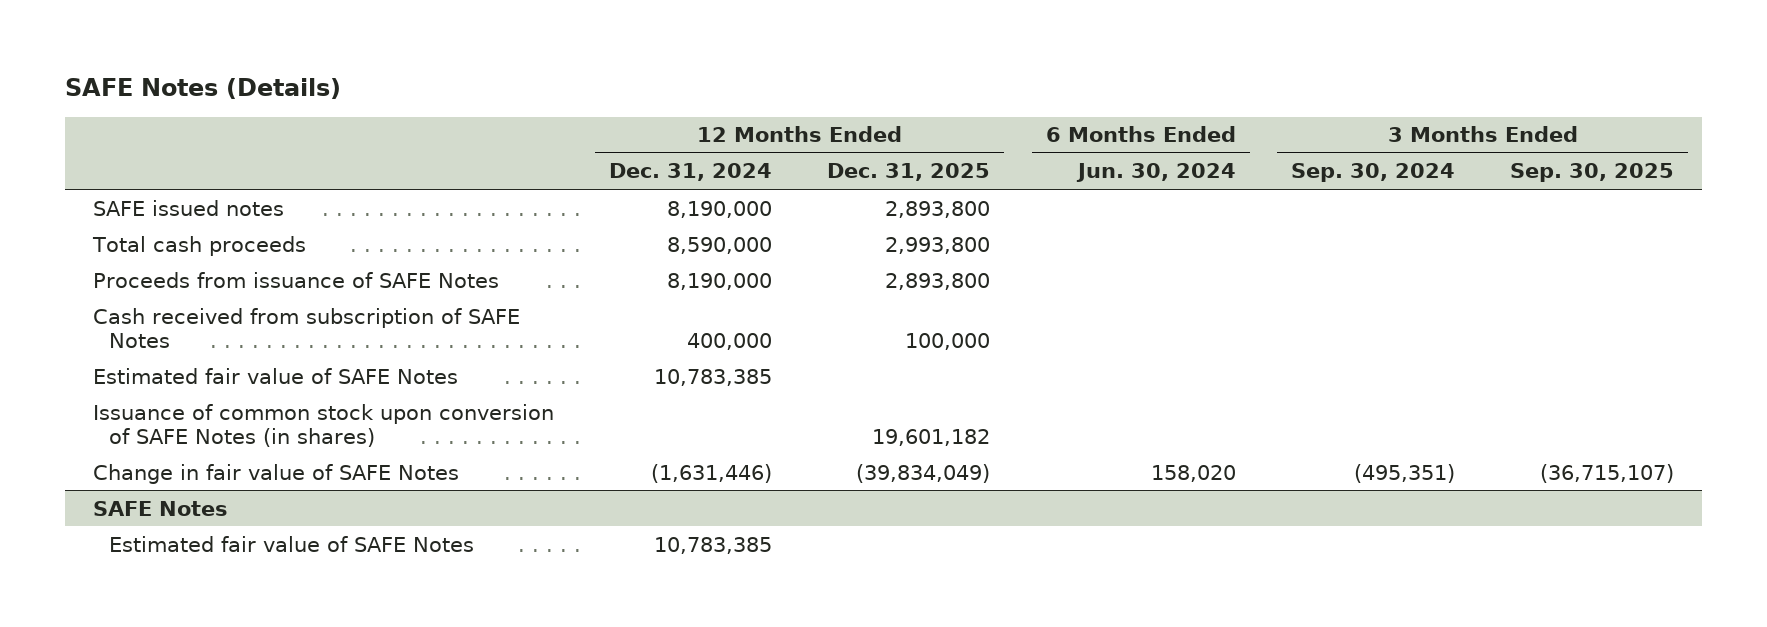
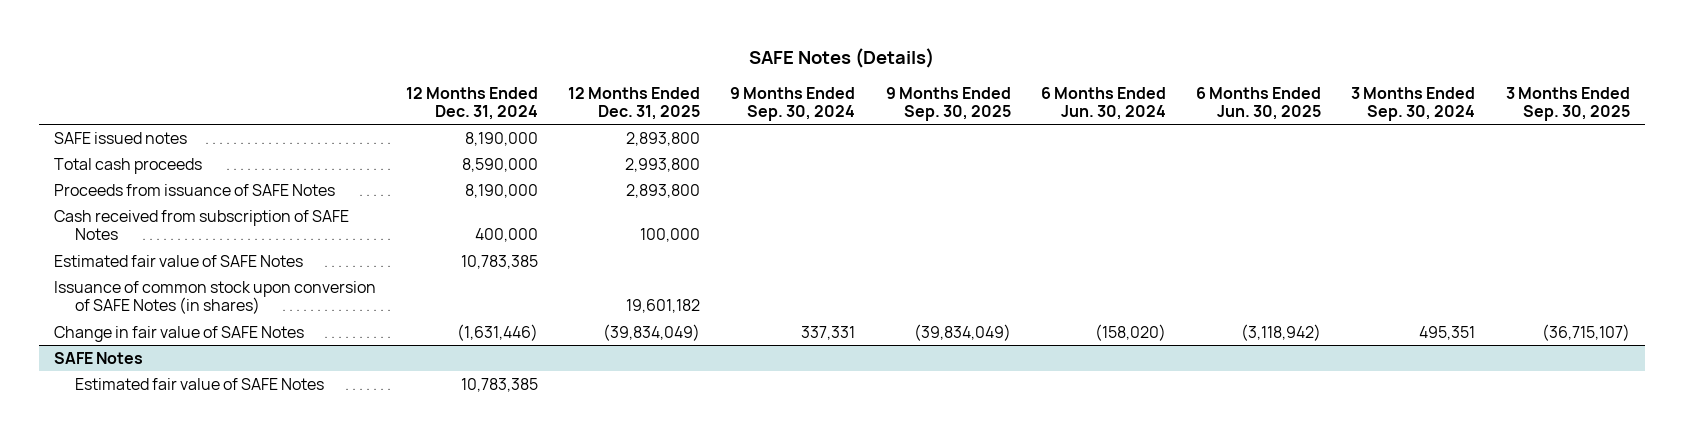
- | 12 Months Ended Dec. 31, 2024 | 12 Months Ended Dec. 31, 2025 | 6 Months Ended Jun. 30, 2024 | 3 Months Ended Sep. 30, 2024 | 3 Months Ended Sep. 30, 2025
+ | 12 Months Ended Dec. 31, 2024 | 12 Months Ended Dec. 31, 2025 | 9 Months Ended Sep. 30, 2024 | 9 Months Ended Sep. 30, 2025 | 6 Months Ended Jun. 30, 2024 | 6 Months Ended Jun. 30, 2025 | 3 Months Ended Sep. 30, 2024 | 3 Months Ended Sep. 30, 2025
- Change in fair value of SAFE Notes | (1,631,446) | (39,834,049) | 158,020 | (495,351) | (36,715,107)
+ Change in fair value of SAFE Notes | (1,631,446) | (39,834,049) | 337,331 | (39,834,049) | (158,020) | (3,118,942) | 495,351 | (36,715,107)

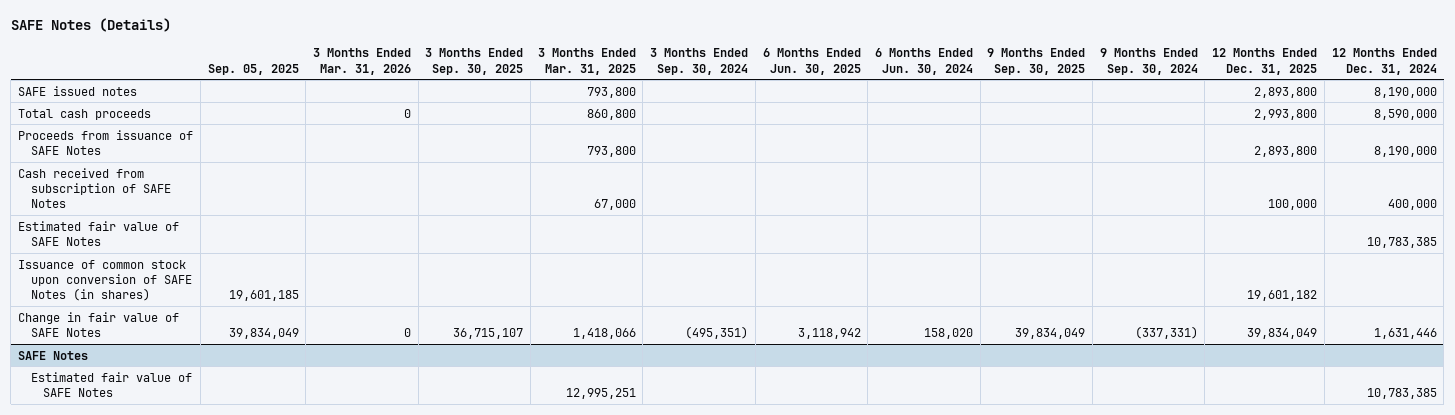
- | 12 Months Ended Dec. 31, 2024 | 12 Months Ended Dec. 31, 2025 | 9 Months Ended Sep. 30, 2024 | 9 Months Ended Sep. 30, 2025 | 6 Months Ended Jun. 30, 2024 | 6 Months Ended Jun. 30, 2025 | 3 Months Ended Sep. 30, 2024 | 3 Months Ended Sep. 30, 2025
+ | Sep. 05, 2025 | 3 Months Ended Mar. 31, 2026 | 3 Months Ended Sep. 30, 2025 | 3 Months Ended Mar. 31, 2025 | 3 Months Ended Sep. 30, 2024 | 6 Months Ended Jun. 30, 2025 | 6 Months Ended Jun. 30, 2024 | 9 Months Ended Sep. 30, 2025 | 9 Months Ended Sep. 30, 2024 | 12 Months Ended Dec. 31, 2025 | 12 Months Ended Dec. 31, 2024
- Change in fair value of SAFE Notes | (1,631,446) | (39,834,049) | 337,331 | (39,834,049) | (158,020) | (3,118,942) | 495,351 | (36,715,107)
+ Change in fair value of SAFE Notes | 39,834,049 | 0 | 36,715,107 | 1,418,066 | (495,351) | 3,118,942 | 158,020 | 39,834,049 | (337,331) | 39,834,049 | 1,631,446

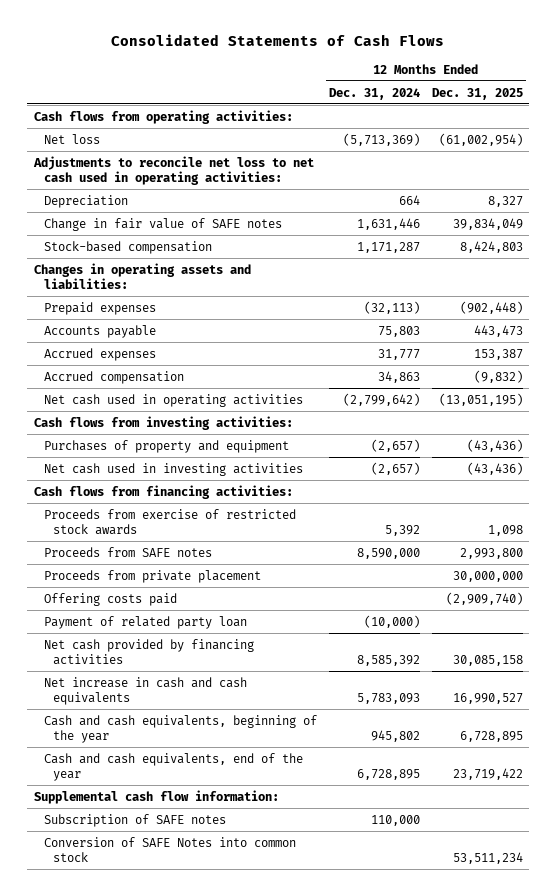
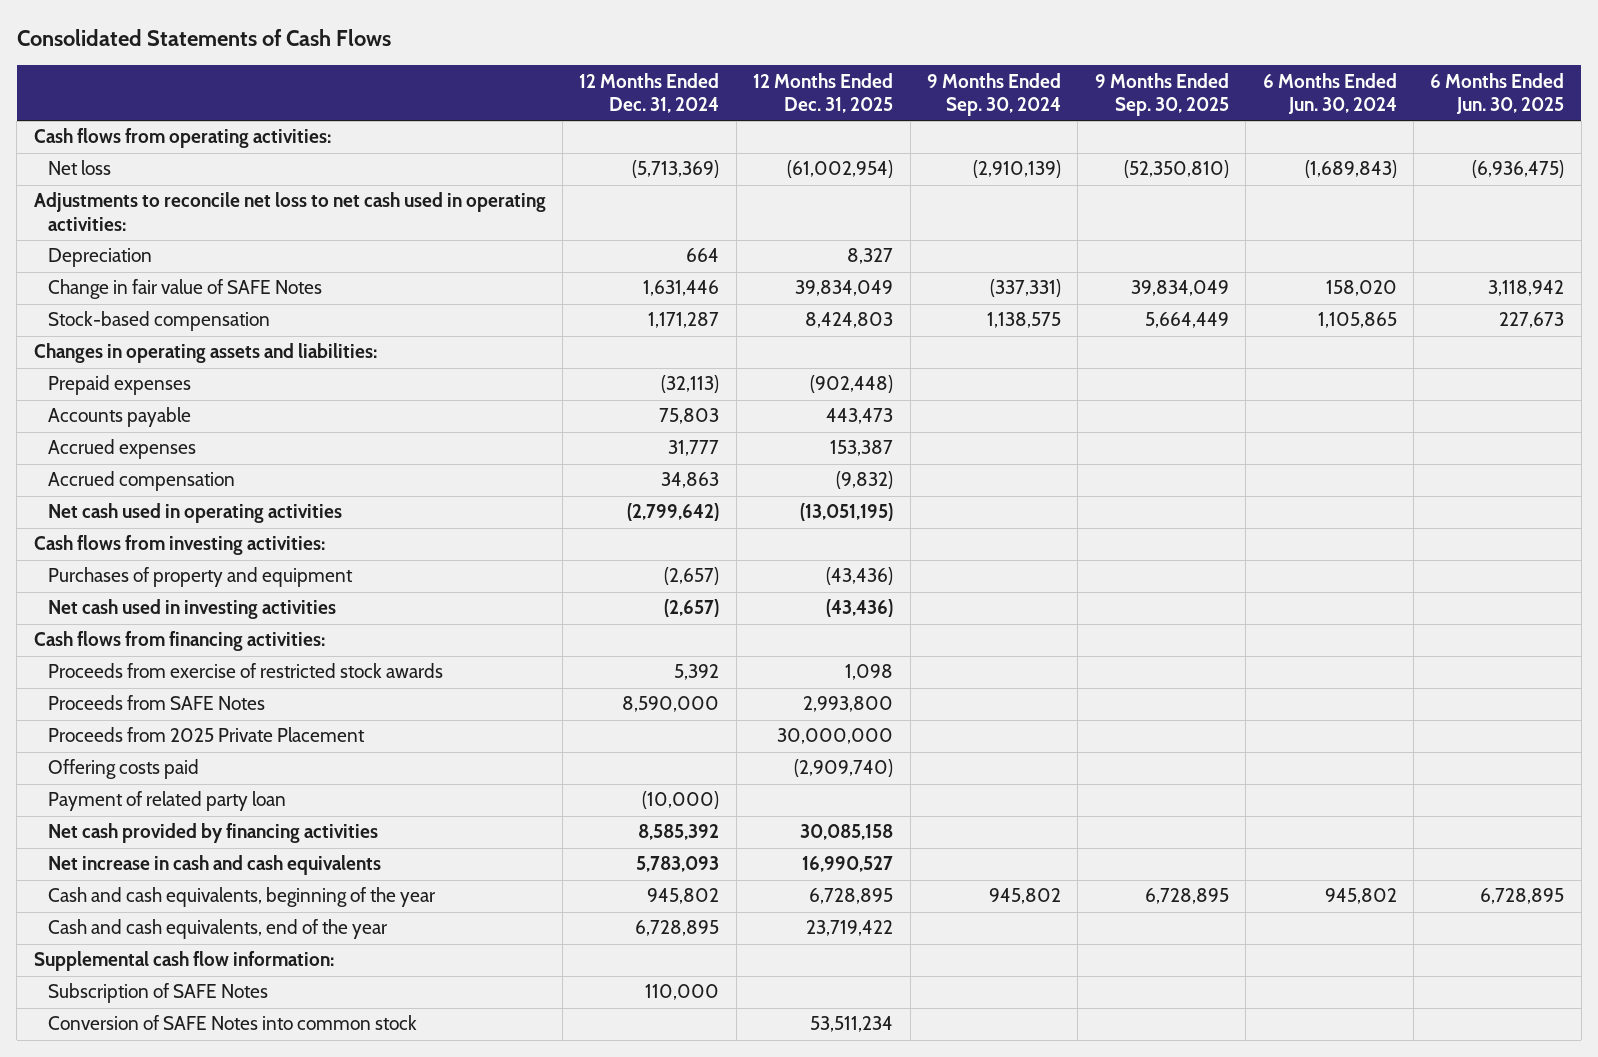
- | 12 Months Ended Dec. 31, 2024 | 12 Months Ended Dec. 31, 2025
+ | 12 Months Ended Dec. 31, 2024 | 12 Months Ended Dec. 31, 2025 | 9 Months Ended Sep. 30, 2024 | 9 Months Ended Sep. 30, 2025 | 6 Months Ended Jun. 30, 2024 | 6 Months Ended Jun. 30, 2025
- Change in fair value of SAFE notes | 1,631,446 | 39,834,049
+ Change in fair value of SAFE Notes | 1,631,446 | 39,834,049 | (337,331) | 39,834,049 | 158,020 | 3,118,942
- Proceeds from SAFE notes | 8,590,000 | 2,993,800
- Proceeds from private placement | | 30,000,000
+ Proceeds from SAFE Notes | 8,590,000 | 2,993,800 | | | |
+ Proceeds from 2025 Private Placement | | 30,000,000 | | | |
- Subscription of SAFE notes | 110,000 |
+ Subscription of SAFE Notes | 110,000 | | | | |

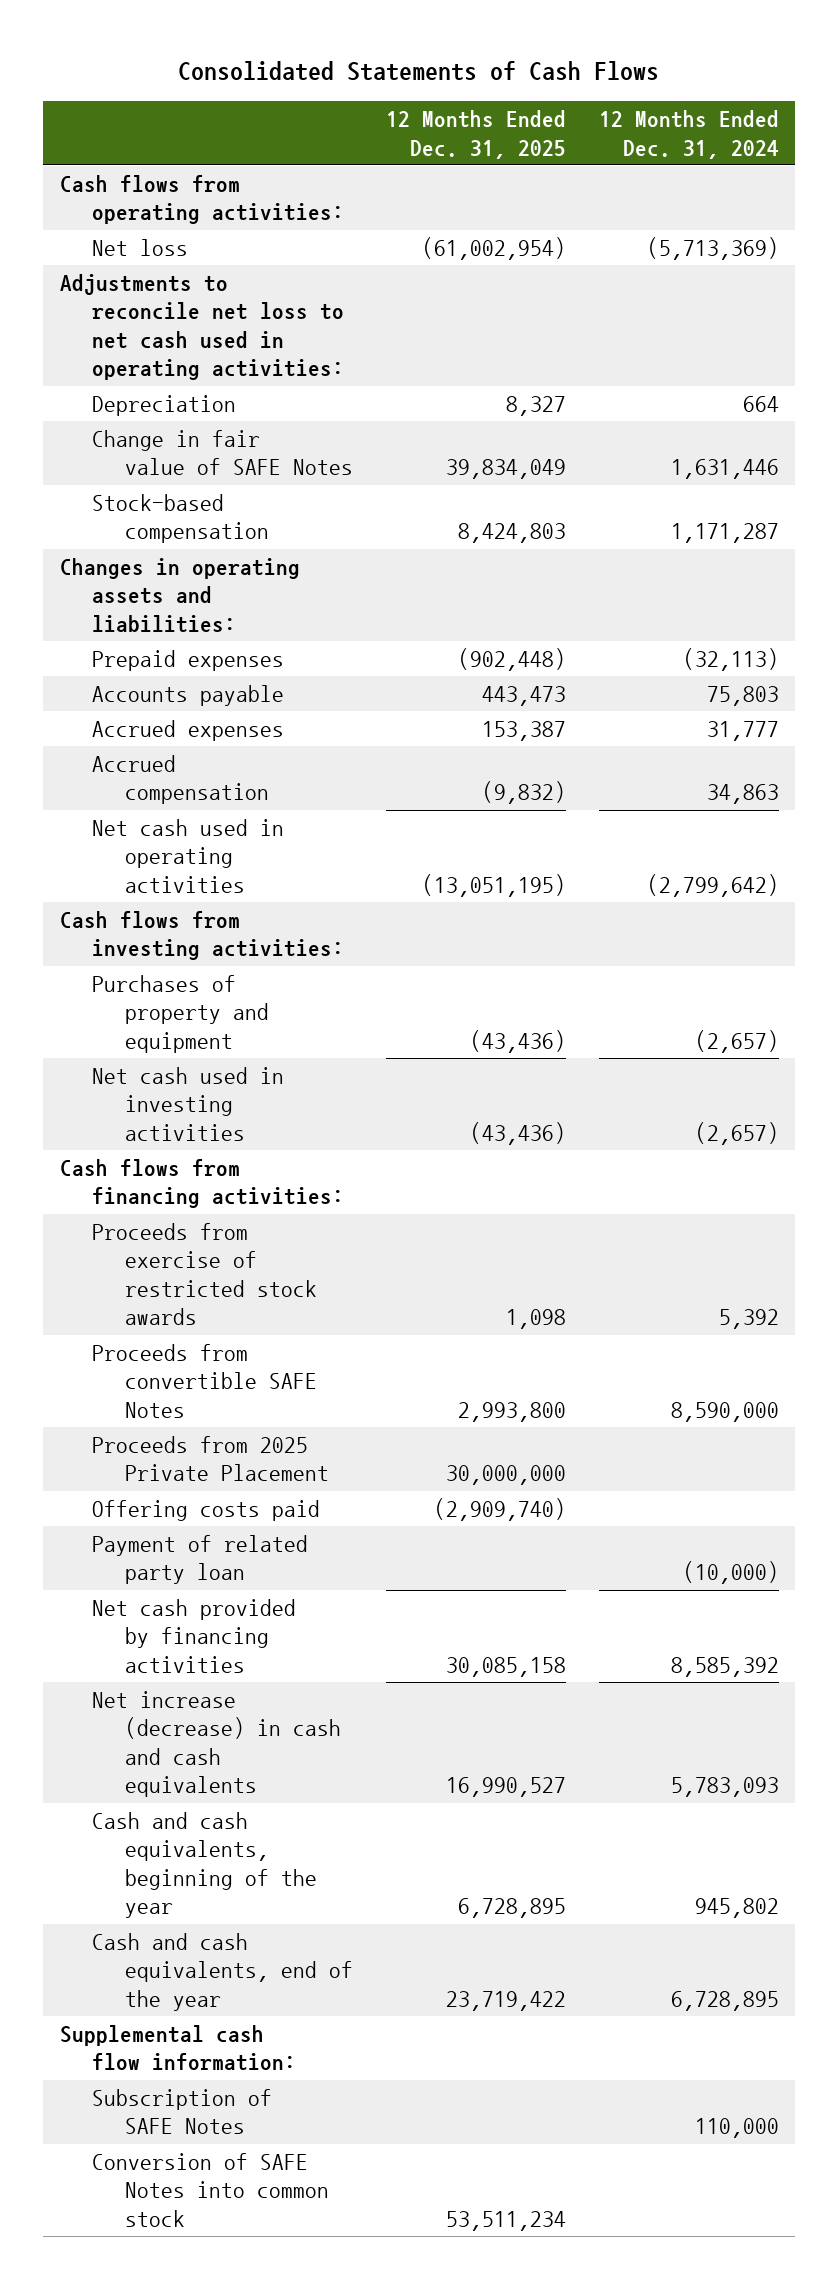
- | 12 Months Ended Dec. 31, 2024 | 12 Months Ended Dec. 31, 2025 | 9 Months Ended Sep. 30, 2024 | 9 Months Ended Sep. 30, 2025 | 6 Months Ended Jun. 30, 2024 | 6 Months Ended Jun. 30, 2025
+ | 12 Months Ended Dec. 31, 2025 | 12 Months Ended Dec. 31, 2024
- Proceeds from SAFE Notes | 8,590,000 | 2,993,800 | | | |
+ Proceeds from convertible SAFE Notes | 2,993,800 | 8,590,000
- Net increase in cash and cash equivalents | 5,783,093 | 16,990,527 | | | |
+ Net increase (decrease) in cash and cash equivalents | 16,990,527 | 5,783,093

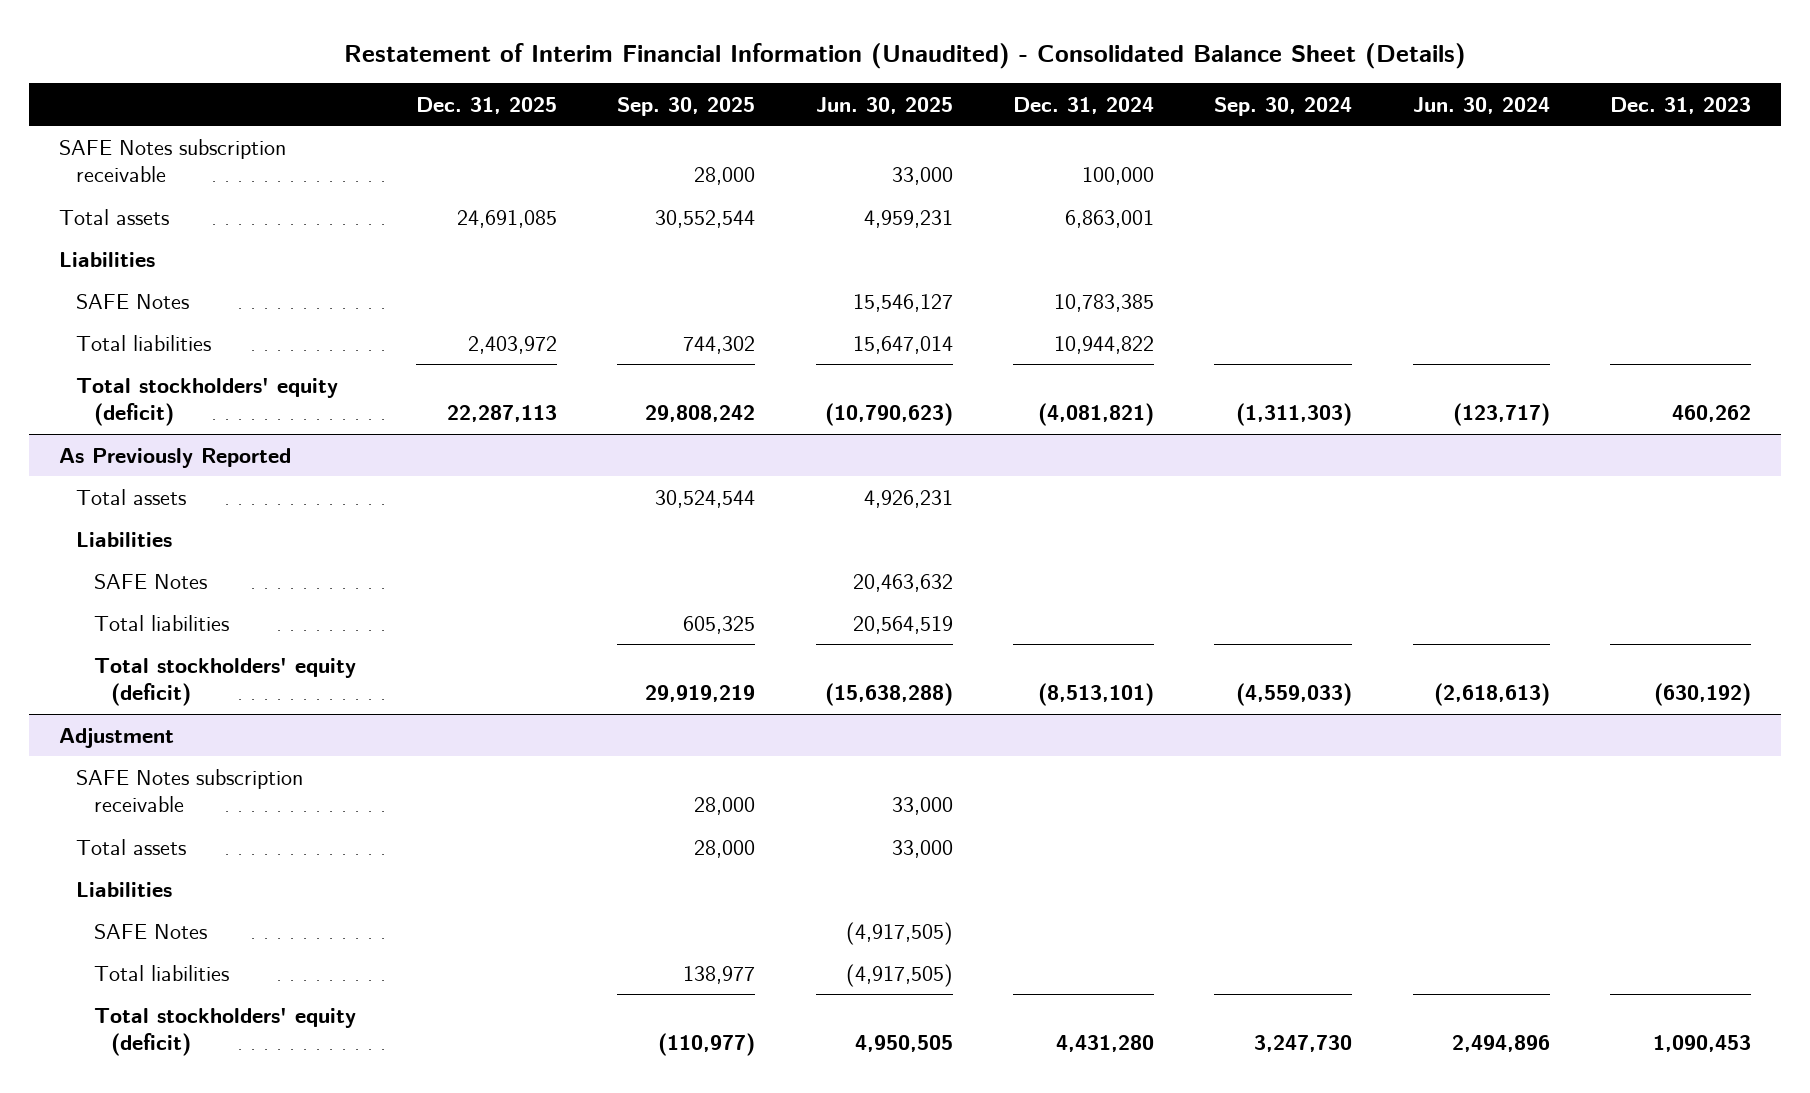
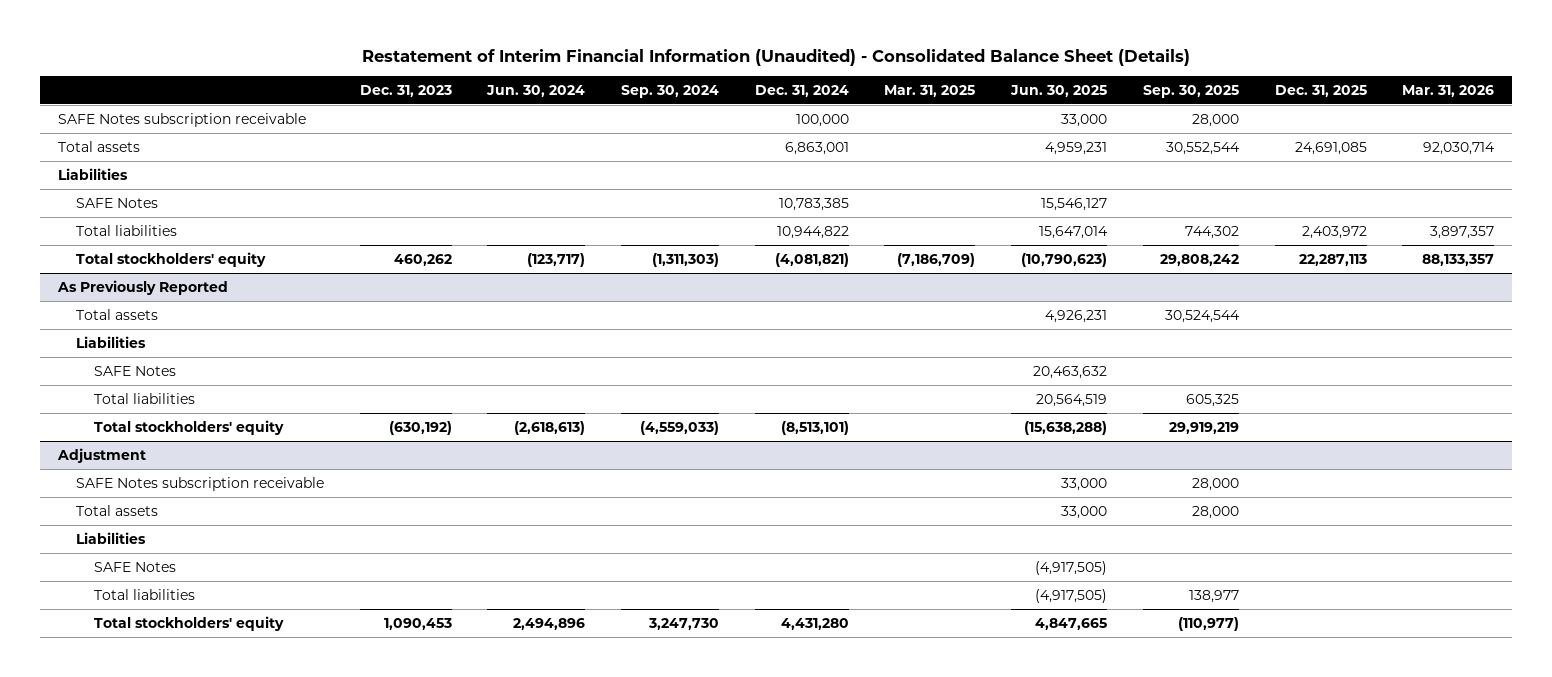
- | Dec. 31, 2025 | Sep. 30, 2025 | Jun. 30, 2025 | Dec. 31, 2024 | Sep. 30, 2024 | Jun. 30, 2024 | Dec. 31, 2023
+ | Dec. 31, 2023 | Jun. 30, 2024 | Sep. 30, 2024 | Dec. 31, 2024 | Mar. 31, 2025 | Jun. 30, 2025 | Sep. 30, 2025 | Dec. 31, 2025 | Mar. 31, 2026
- Total stockholders' equity (deficit) | 22,287,113 | 29,808,242 | (10,790,623) | (4,081,821) | (1,311,303) | (123,717) | 460,262
+ Total stockholders' equity | 460,262 | (123,717) | (1,311,303) | (4,081,821) | (7,186,709) | (10,790,623) | 29,808,242 | 22,287,113 | 88,133,357
@ As Previously Reported
- Total stockholders' equity (deficit) | | 29,919,219 | (15,638,288) | (8,513,101) | (4,559,033) | (2,618,613) | (630,192)
+ Total stockholders' equity | (630,192) | (2,618,613) | (4,559,033) | (8,513,101) | | (15,638,288) | 29,919,219 | |
@ Adjustment
- Total stockholders' equity (deficit) | | (110,977) | 4,950,505 | 4,431,280 | 3,247,730 | 2,494,896 | 1,090,453
+ Total stockholders' equity | 1,090,453 | 2,494,896 | 3,247,730 | 4,431,280 | | 4,847,665 | (110,977) | |

